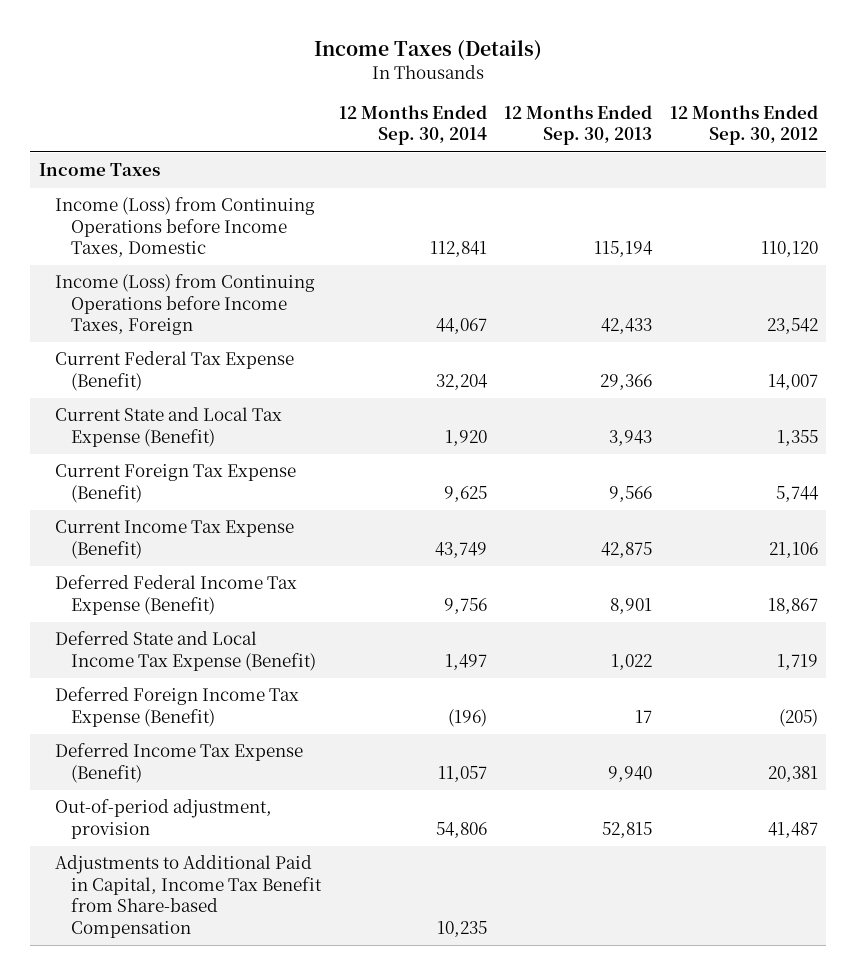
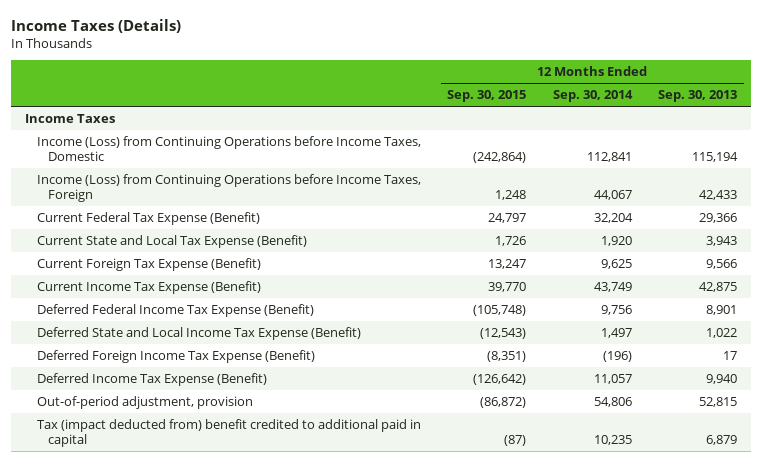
- | 12 Months Ended Sep. 30, 2014 | 12 Months Ended Sep. 30, 2013 | 12 Months Ended Sep. 30, 2012
+ | 12 Months Ended Sep. 30, 2015 | 12 Months Ended Sep. 30, 2014 | 12 Months Ended Sep. 30, 2013
- Adjustments to Additional Paid in Capital, Income Tax Benefit from Share-based Compensation | 10,235 | |
+ Tax (impact deducted from) benefit credited to additional paid in capital | (87) | 10,235 | 6,879

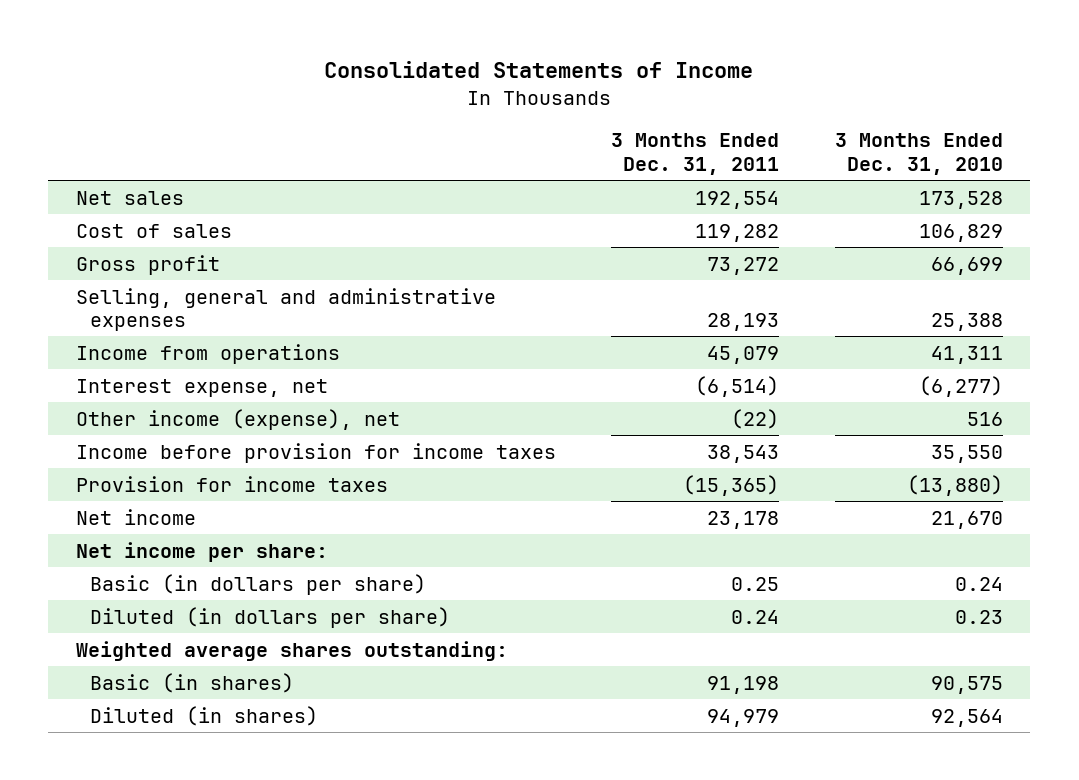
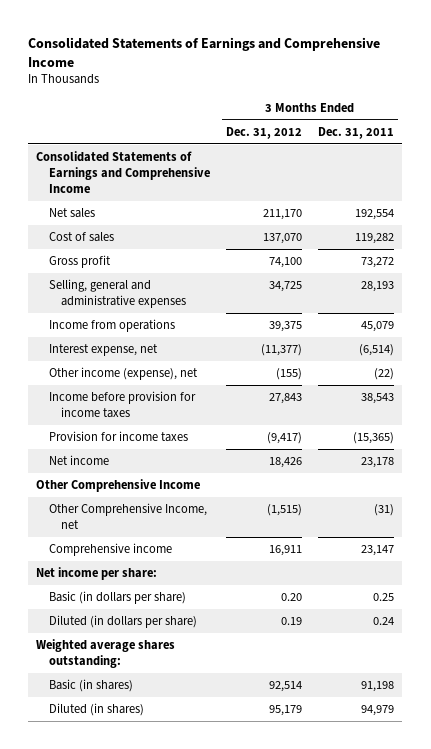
- Consolidated Statements of Income
+ Consolidated Statements of Earnings and Comprehensive Income
- | 3 Months Ended Dec. 31, 2011 | 3 Months Ended Dec. 31, 2010
+ | 3 Months Ended Dec. 31, 2012 | 3 Months Ended Dec. 31, 2011
+ Consolidated Statements of Earnings and Comprehensive Income
+ Other Comprehensive Income
+ Other Comprehensive Income, net | (1,515) | (31)
+ Comprehensive income | 16,911 | 23,147

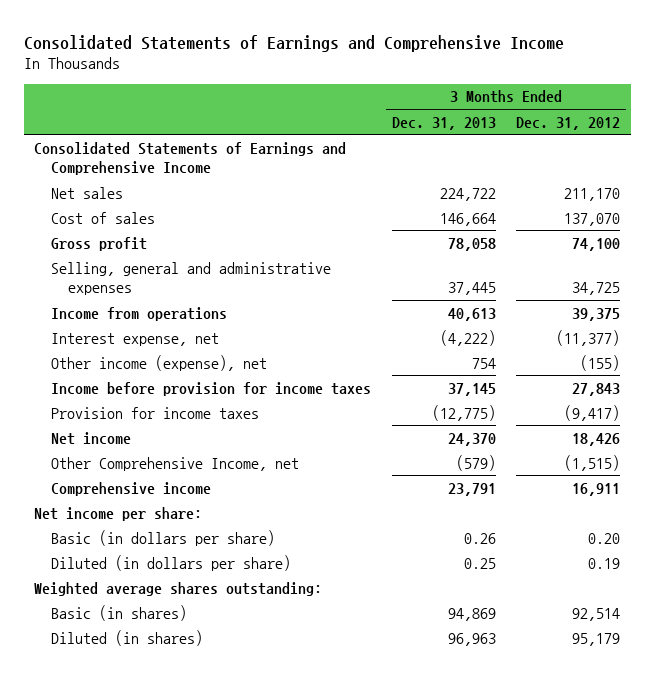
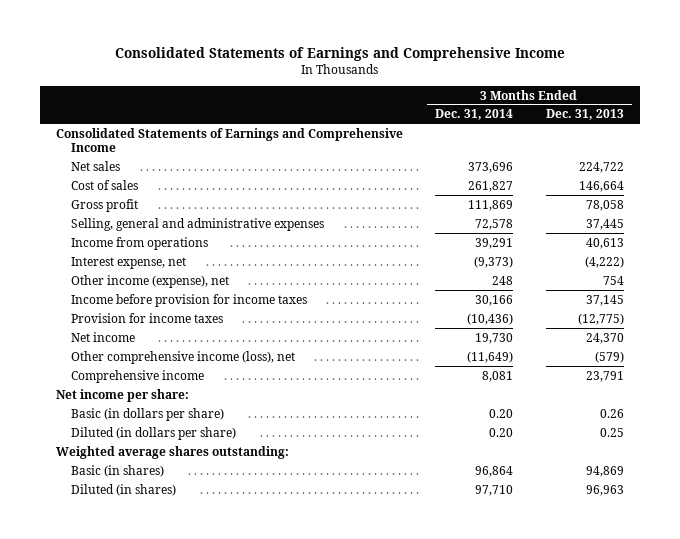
- | 3 Months Ended Dec. 31, 2013 | 3 Months Ended Dec. 31, 2012
+ | 3 Months Ended Dec. 31, 2014 | 3 Months Ended Dec. 31, 2013
- Other Comprehensive Income, net | (579) | (1,515)
+ Other comprehensive income (loss), net | (11,649) | (579)

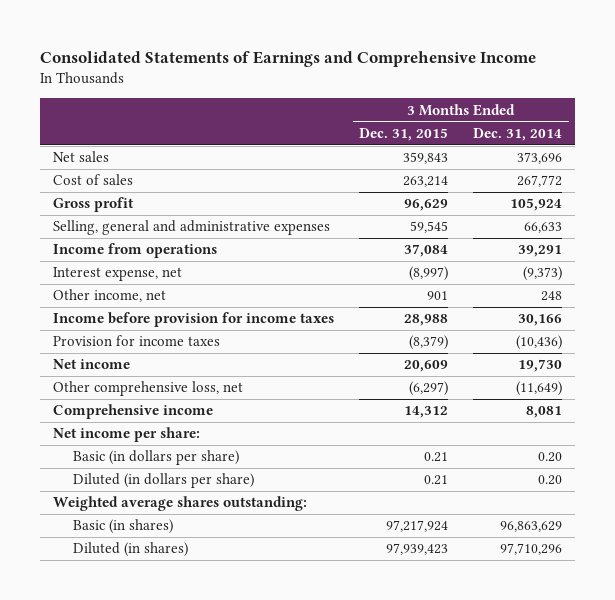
- | 3 Months Ended Dec. 31, 2014 | 3 Months Ended Dec. 31, 2013
+ | 3 Months Ended Dec. 31, 2015 | 3 Months Ended Dec. 31, 2014
- Consolidated Statements of Earnings and Comprehensive Income
- Cost of sales | 261,827 | 146,664
- Gross profit | 111,869 | 78,058
- Selling, general and administrative expenses | 72,578 | 37,445
+ Cost of sales | 263,214 | 267,772
+ Gross profit | 96,629 | 105,924
+ Selling, general and administrative expenses | 59,545 | 66,633
- Other income (expense), net | 248 | 754
+ Other income, net | 901 | 248
- Other comprehensive income (loss), net | (11,649) | (579)
+ Other comprehensive loss, net | (6,297) | (11,649)
- Basic (in shares) | 96,864 | 94,869
- Diluted (in shares) | 97,710 | 96,963
+ Basic (in shares) | 97,217,924 | 96,863,629
+ Diluted (in shares) | 97,939,423 | 97,710,296

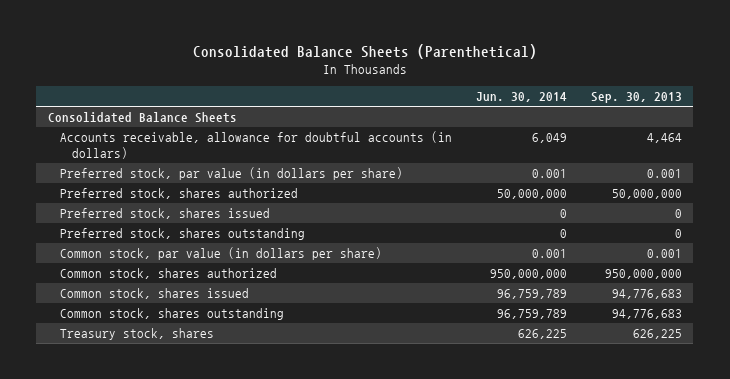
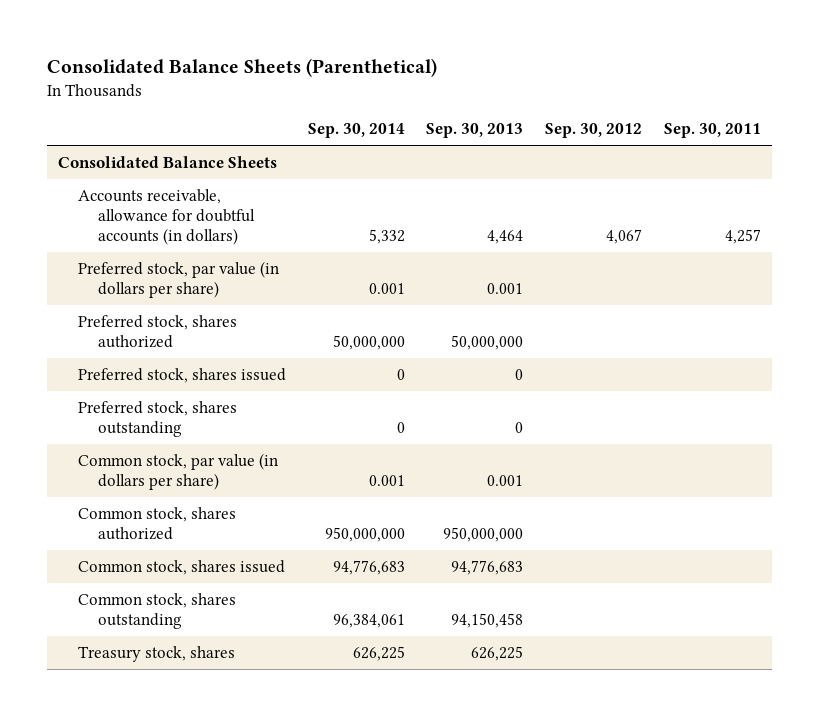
- | Jun. 30, 2014 | Sep. 30, 2013
+ | Sep. 30, 2014 | Sep. 30, 2013 | Sep. 30, 2012 | Sep. 30, 2011
- Common stock, shares outstanding | 96,759,789 | 94,776,683
+ Common stock, shares outstanding | 96,384,061 | 94,150,458 | |

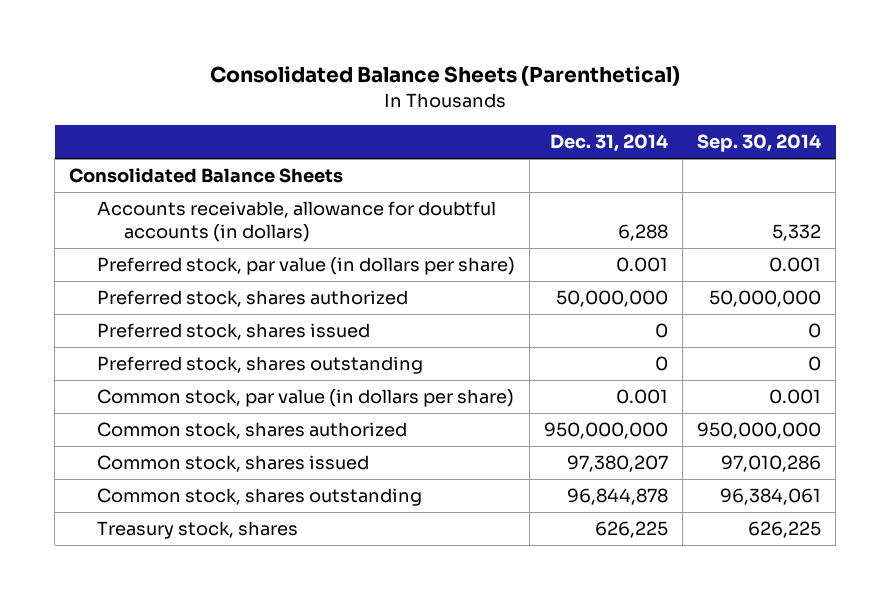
- | Sep. 30, 2014 | Sep. 30, 2013 | Sep. 30, 2012 | Sep. 30, 2011
+ | Dec. 31, 2014 | Sep. 30, 2014
- Common stock, shares issued | 94,776,683 | 94,776,683 | |
+ Common stock, shares issued | 97,380,207 | 97,010,286

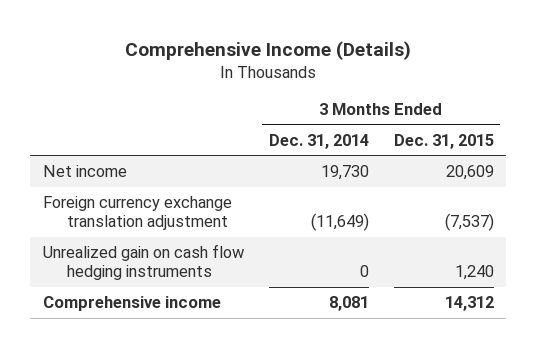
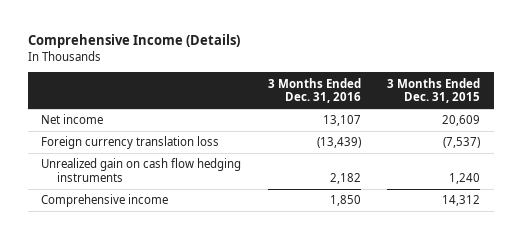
- | 3 Months Ended Dec. 31, 2014 | 3 Months Ended Dec. 31, 2015
+ | 3 Months Ended Dec. 31, 2016 | 3 Months Ended Dec. 31, 2015
- Foreign currency exchange translation adjustment | (11,649) | (7,537)
+ Foreign currency translation loss | (13,439) | (7,537)

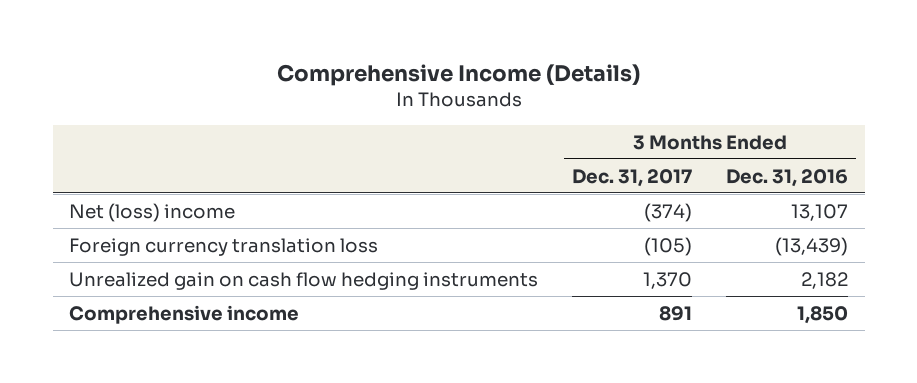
- | 3 Months Ended Dec. 31, 2016 | 3 Months Ended Dec. 31, 2015
+ | 3 Months Ended Dec. 31, 2017 | 3 Months Ended Dec. 31, 2016
- Net income | 13,107 | 20,609
+ Net (loss) income | (374) | 13,107

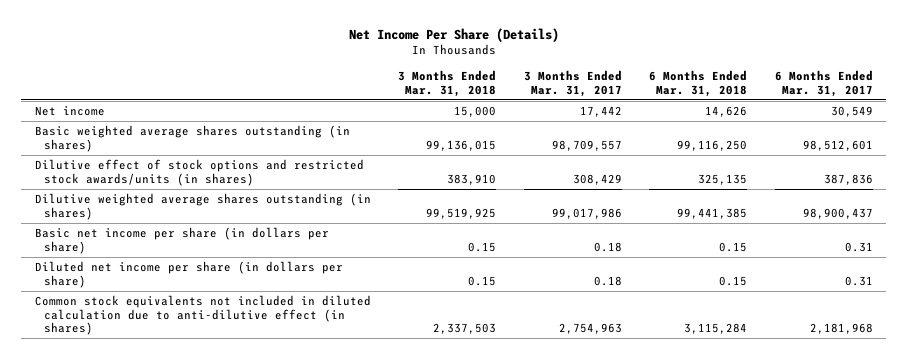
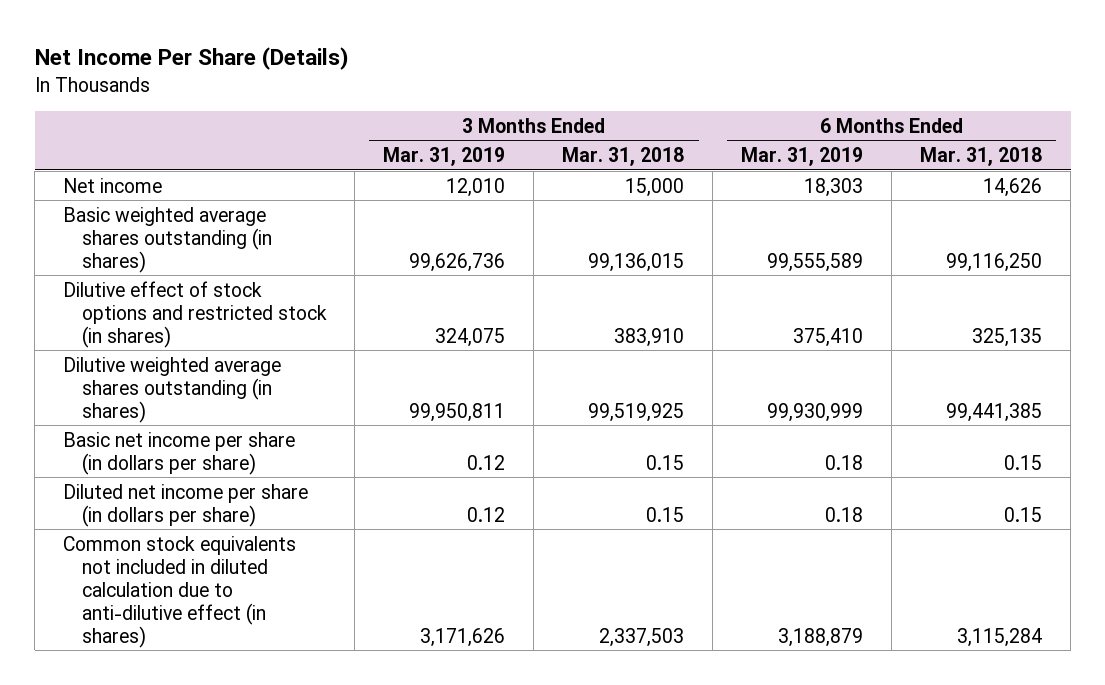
- | 3 Months Ended Mar. 31, 2018 | 3 Months Ended Mar. 31, 2017 | 6 Months Ended Mar. 31, 2018 | 6 Months Ended Mar. 31, 2017
+ | 3 Months Ended Mar. 31, 2019 | 3 Months Ended Mar. 31, 2018 | 6 Months Ended Mar. 31, 2019 | 6 Months Ended Mar. 31, 2018
- Dilutive effect of stock options and restricted stock awards/units (in shares) | 383,910 | 308,429 | 325,135 | 387,836
+ Dilutive effect of stock options and restricted stock (in shares) | 324,075 | 383,910 | 375,410 | 325,135

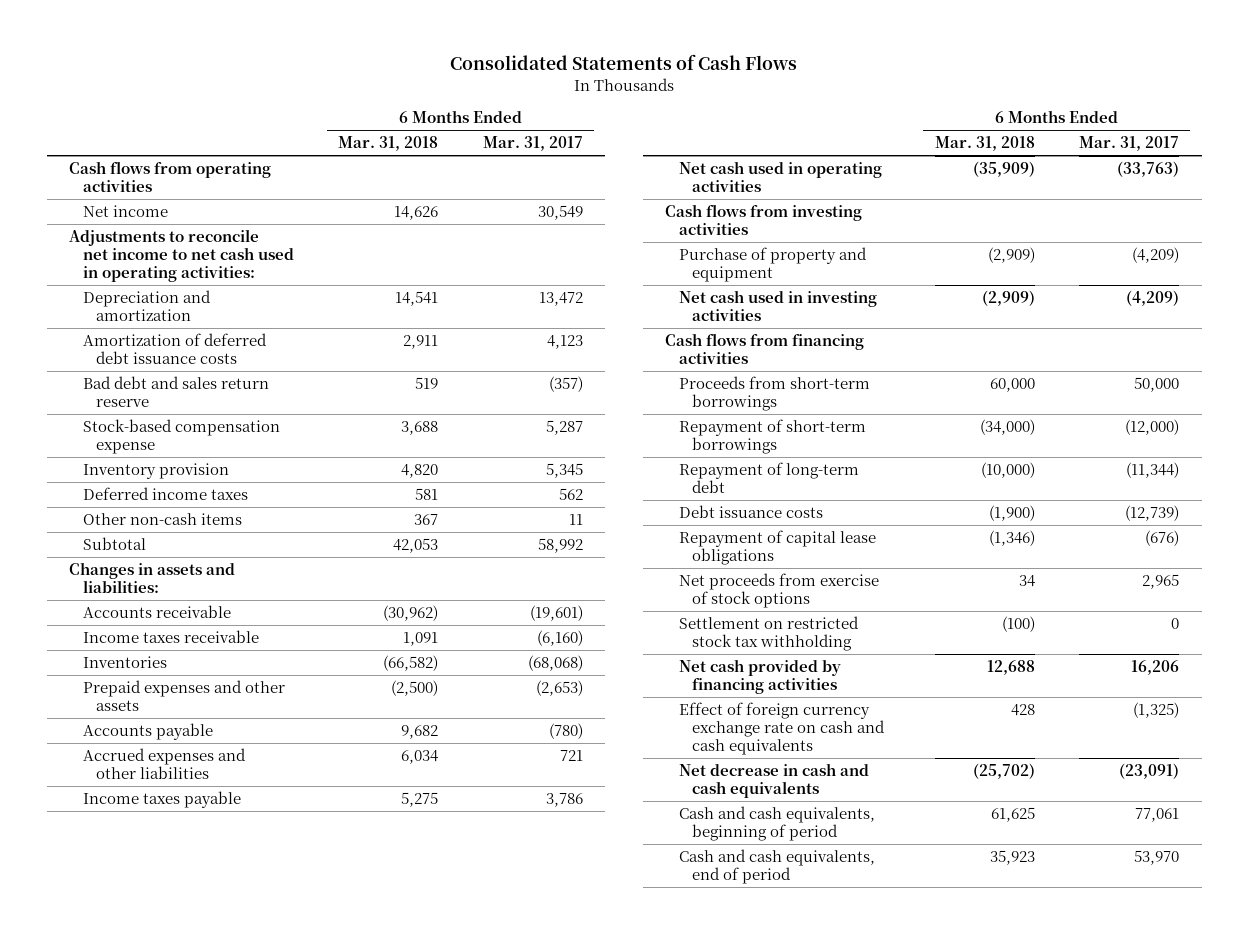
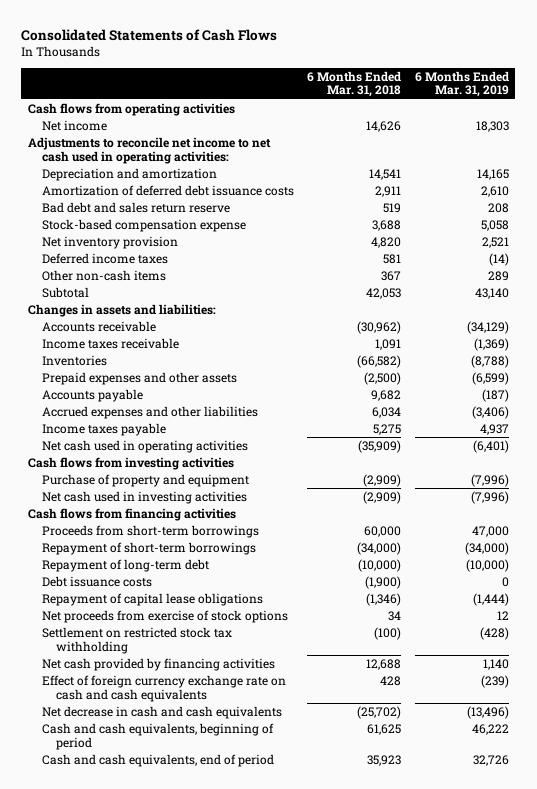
- | 6 Months Ended Mar. 31, 2018 | 6 Months Ended Mar. 31, 2017
+ | 6 Months Ended Mar. 31, 2018 | 6 Months Ended Mar. 31, 2019
- Inventory provision | 4,820 | 5,345
+ Net inventory provision | 4,820 | 2,521

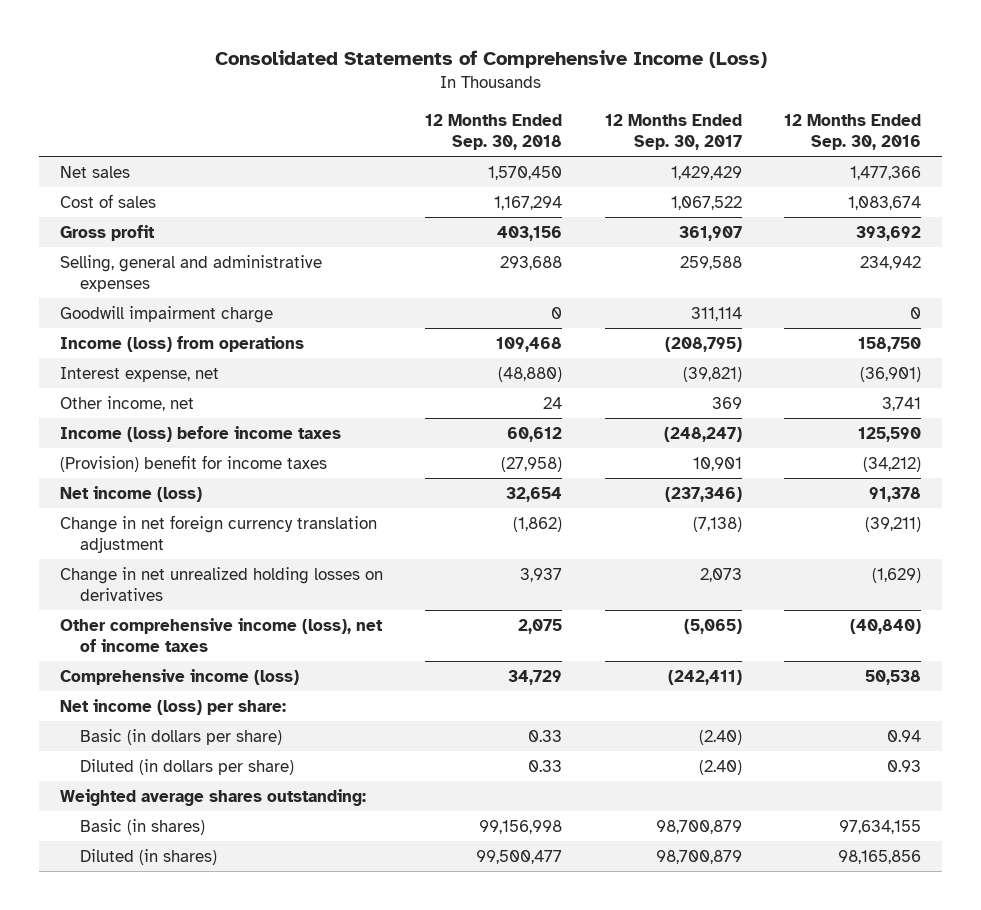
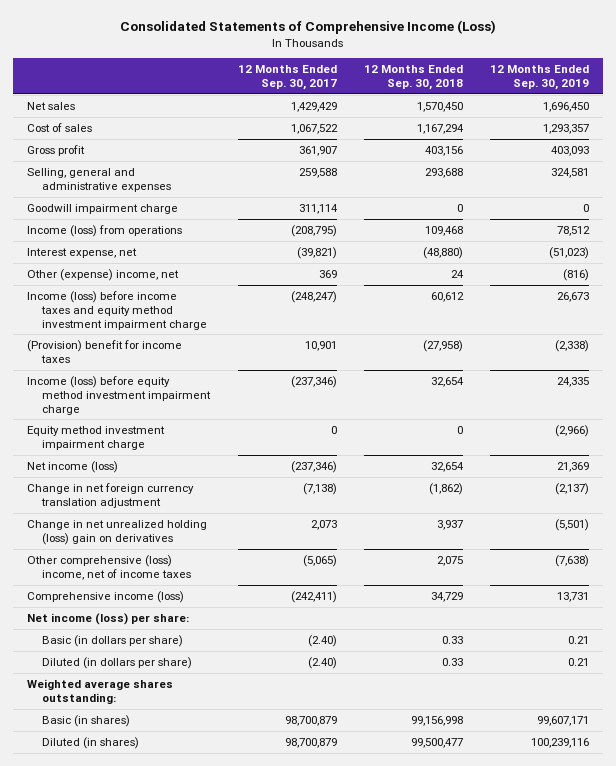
- | 12 Months Ended Sep. 30, 2018 | 12 Months Ended Sep. 30, 2017 | 12 Months Ended Sep. 30, 2016
+ | 12 Months Ended Sep. 30, 2017 | 12 Months Ended Sep. 30, 2018 | 12 Months Ended Sep. 30, 2019
- Other income, net | 24 | 369 | 3,741
- Income (loss) before income taxes | 60,612 | (248,247) | 125,590
+ Other (expense) income, net | 369 | 24 | (816)
+ Income (loss) before income taxes and equity method investment impairment charge | (248,247) | 60,612 | 26,673
+ Income (loss) before equity method investment impairment charge | (237,346) | 32,654 | 24,335
+ Equity method investment impairment charge | 0 | 0 | (2,966)
- Change in net unrealized holding losses on derivatives | 3,937 | 2,073 | (1,629)
- Other comprehensive income (loss), net of income taxes | 2,075 | (5,065) | (40,840)
+ Change in net unrealized holding (loss) gain on derivatives | 2,073 | 3,937 | (5,501)
+ Other comprehensive (loss) income, net of income taxes | (5,065) | 2,075 | (7,638)

